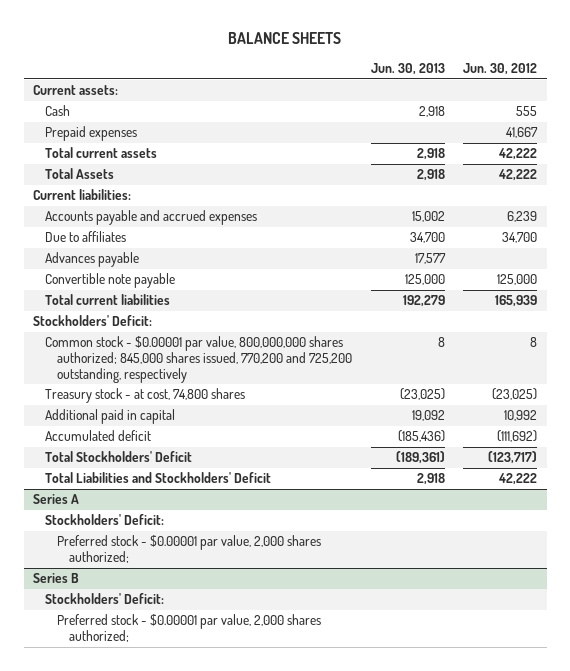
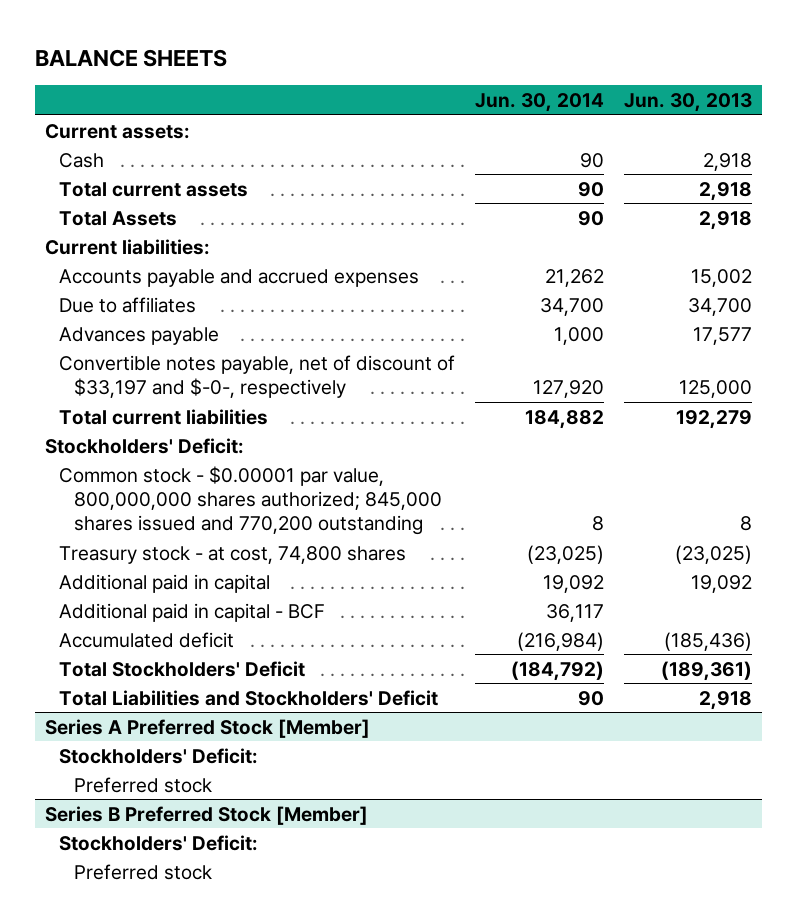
- | Jun. 30, 2013 | Jun. 30, 2012
+ | Jun. 30, 2014 | Jun. 30, 2013
- Prepaid expenses | | 41,667
- Convertible note payable | 125,000 | 125,000
+ Convertible notes payable, net of discount of $33,197 and $-0-, respectively | 127,920 | 125,000
- Common stock - $0.00001 par value, 800,000,000 shares authorized; 845,000 shares issued, 770,200 and 725,200 outstanding, respectively | 8 | 8
+ Common stock - $0.00001 par value, 800,000,000 shares authorized; 845,000 shares issued and 770,200 outstanding | 8 | 8
+ Additional paid in capital - BCF | 36,117 |
- Series A
+ Series A Preferred Stock [Member]
- Preferred stock - $0.00001 par value, 2,000 shares authorized;
- Series B
+ Preferred stock
+ Series B Preferred Stock [Member]
- Preferred stock - $0.00001 par value, 2,000 shares authorized;
+ Preferred stock

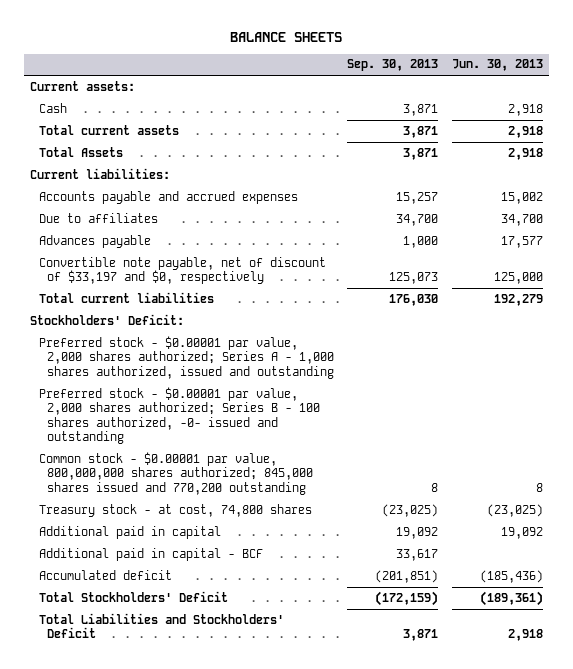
- | Jun. 30, 2014 | Jun. 30, 2013
+ | Sep. 30, 2013 | Jun. 30, 2013
- Convertible notes payable, net of discount of $33,197 and $-0-, respectively | 127,920 | 125,000
+ Convertible note payable, net of discount of $33,197 and $0, respectively | 125,073 | 125,000
+ Preferred stock - $0.00001 par value, 2,000 shares authorized; Series A - 1,000 shares authorized, issued and outstanding
+ Preferred stock - $0.00001 par value, 2,000 shares authorized; Series B - 100 shares authorized, -0- issued and outstanding
- Series A Preferred Stock [Member]
- Stockholders' Deficit:
- Preferred stock
- Series B Preferred Stock [Member]
- Stockholders' Deficit:
- Preferred stock

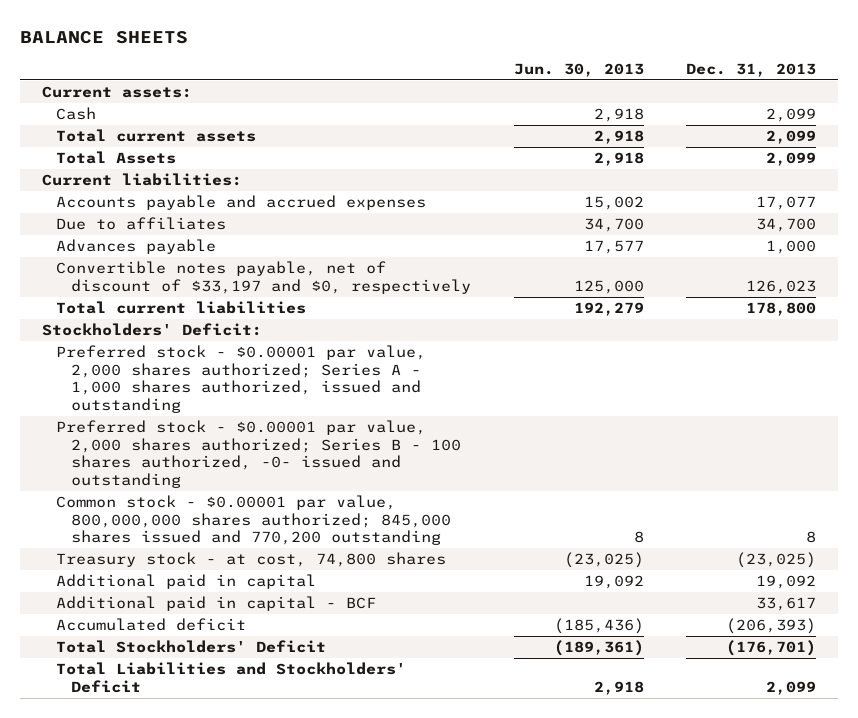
- | Sep. 30, 2013 | Jun. 30, 2013
+ | Jun. 30, 2013 | Dec. 31, 2013
- Convertible note payable, net of discount of $33,197 and $0, respectively | 125,073 | 125,000
+ Convertible notes payable, net of discount of $33,197 and $0, respectively | 125,000 | 126,023

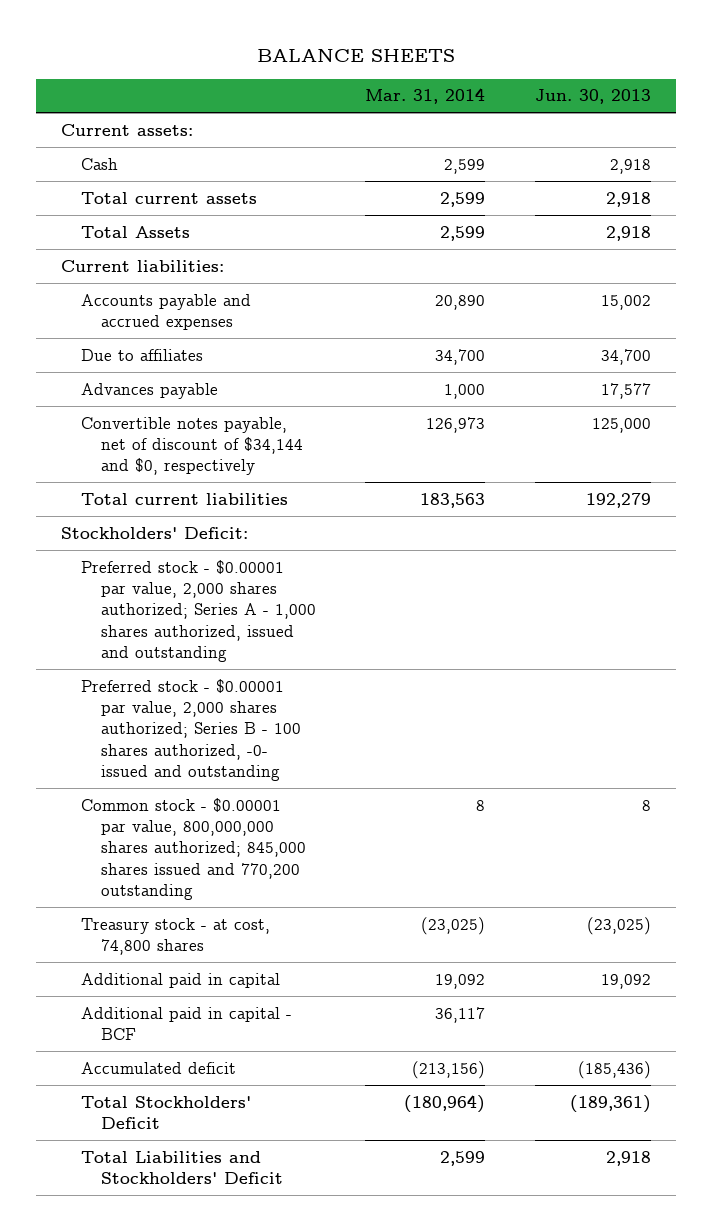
- | Jun. 30, 2013 | Dec. 31, 2013
+ | Mar. 31, 2014 | Jun. 30, 2013
- Convertible notes payable, net of discount of $33,197 and $0, respectively | 125,000 | 126,023
+ Convertible notes payable, net of discount of $34,144 and $0, respectively | 126,973 | 125,000

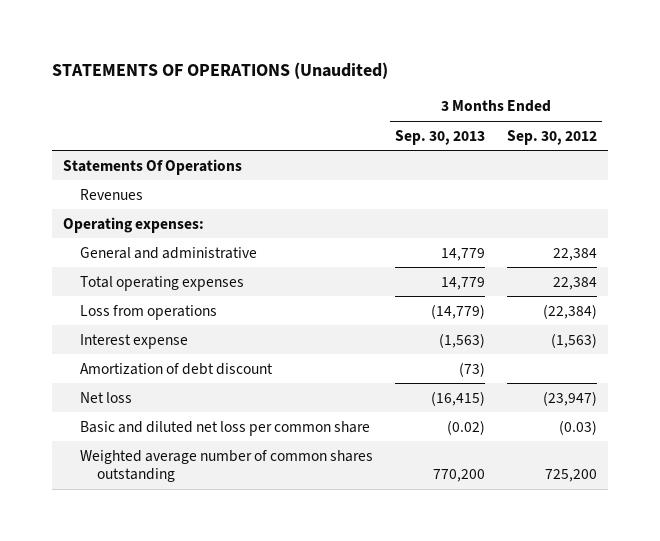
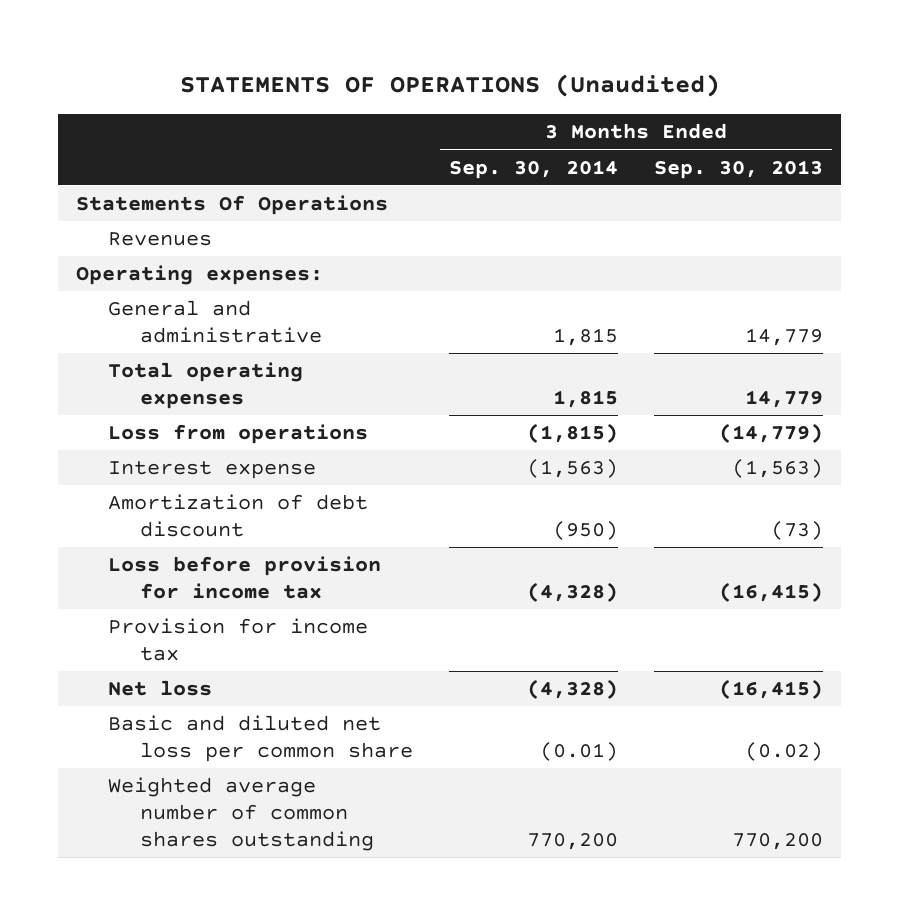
- | 3 Months Ended Sep. 30, 2013 | 3 Months Ended Sep. 30, 2012
+ | 3 Months Ended Sep. 30, 2014 | 3 Months Ended Sep. 30, 2013
+ Loss before provision for income tax | (4,328) | (16,415)
+ Provision for income tax

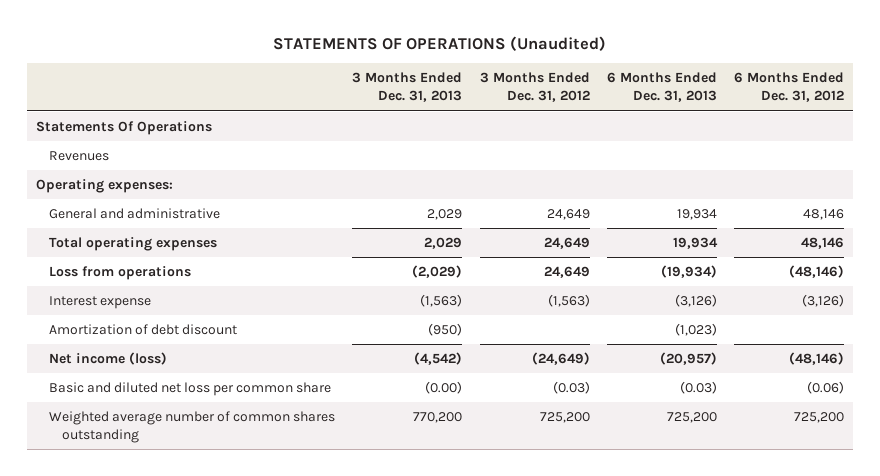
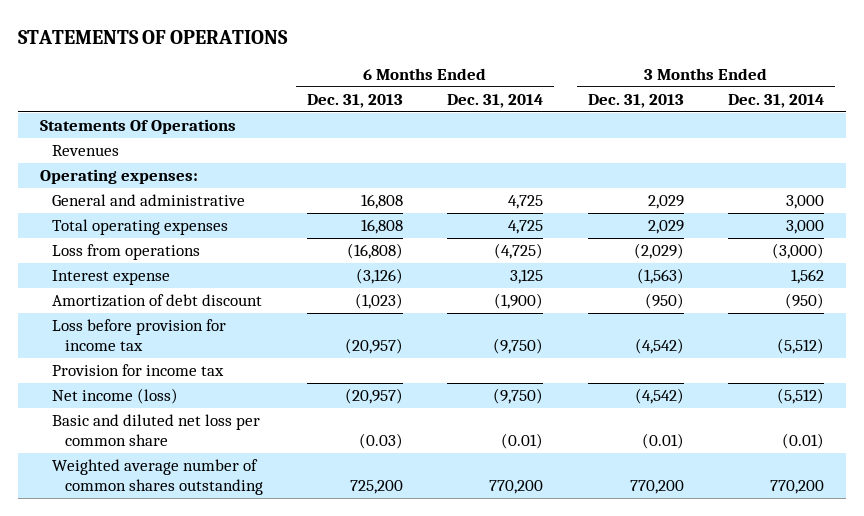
- STATEMENTS OF OPERATIONS (Unaudited)
+ STATEMENTS OF OPERATIONS
- | 3 Months Ended Dec. 31, 2013 | 3 Months Ended Dec. 31, 2012 | 6 Months Ended Dec. 31, 2013 | 6 Months Ended Dec. 31, 2012
+ | 6 Months Ended Dec. 31, 2013 | 6 Months Ended Dec. 31, 2014 | 3 Months Ended Dec. 31, 2013 | 3 Months Ended Dec. 31, 2014
- General and administrative | 2,029 | 24,649 | 19,934 | 48,146
- Total operating expenses | 2,029 | 24,649 | 19,934 | 48,146
- Loss from operations | (2,029) | 24,649 | (19,934) | (48,146)
+ General and administrative | 16,808 | 4,725 | 2,029 | 3,000
+ Total operating expenses | 16,808 | 4,725 | 2,029 | 3,000
+ Loss from operations | (16,808) | (4,725) | (2,029) | (3,000)
+ Loss before provision for income tax | (20,957) | (9,750) | (4,542) | (5,512)
+ Provision for income tax
- Basic and diluted net loss per common share | (0.00) | (0.03) | (0.03) | (0.06)
+ Basic and diluted net loss per common share | (0.03) | (0.01) | (0.01) | (0.01)

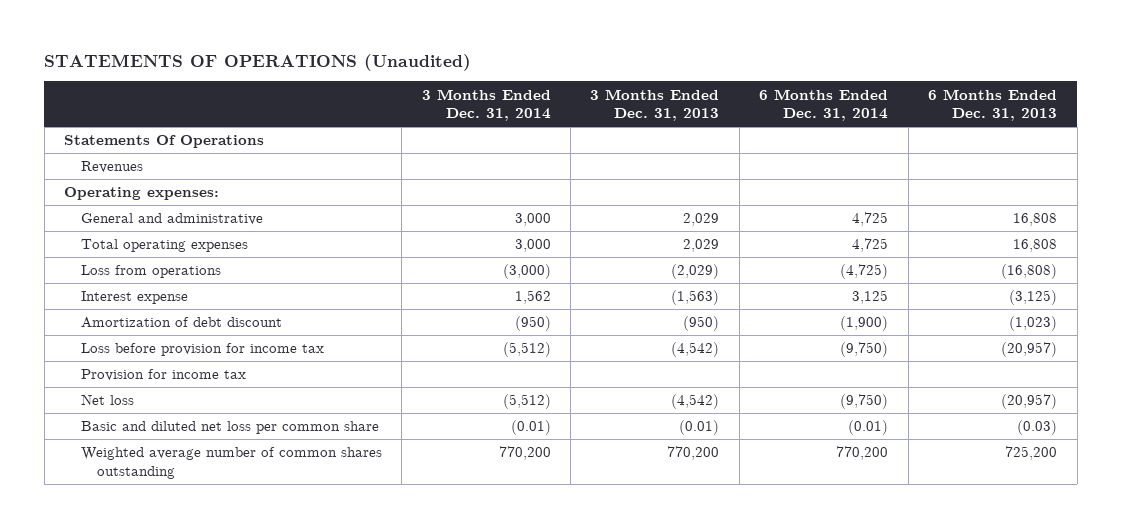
- STATEMENTS OF OPERATIONS
+ STATEMENTS OF OPERATIONS (Unaudited)
- | 6 Months Ended Dec. 31, 2013 | 6 Months Ended Dec. 31, 2014 | 3 Months Ended Dec. 31, 2013 | 3 Months Ended Dec. 31, 2014
+ | 3 Months Ended Dec. 31, 2014 | 3 Months Ended Dec. 31, 2013 | 6 Months Ended Dec. 31, 2014 | 6 Months Ended Dec. 31, 2013
- Interest expense | (3,126) | 3,125 | (1,563) | 1,562
+ Interest expense | 1,562 | (1,563) | 3,125 | (3,125)
- Net income (loss) | (20,957) | (9,750) | (4,542) | (5,512)
+ Net loss | (5,512) | (4,542) | (9,750) | (20,957)

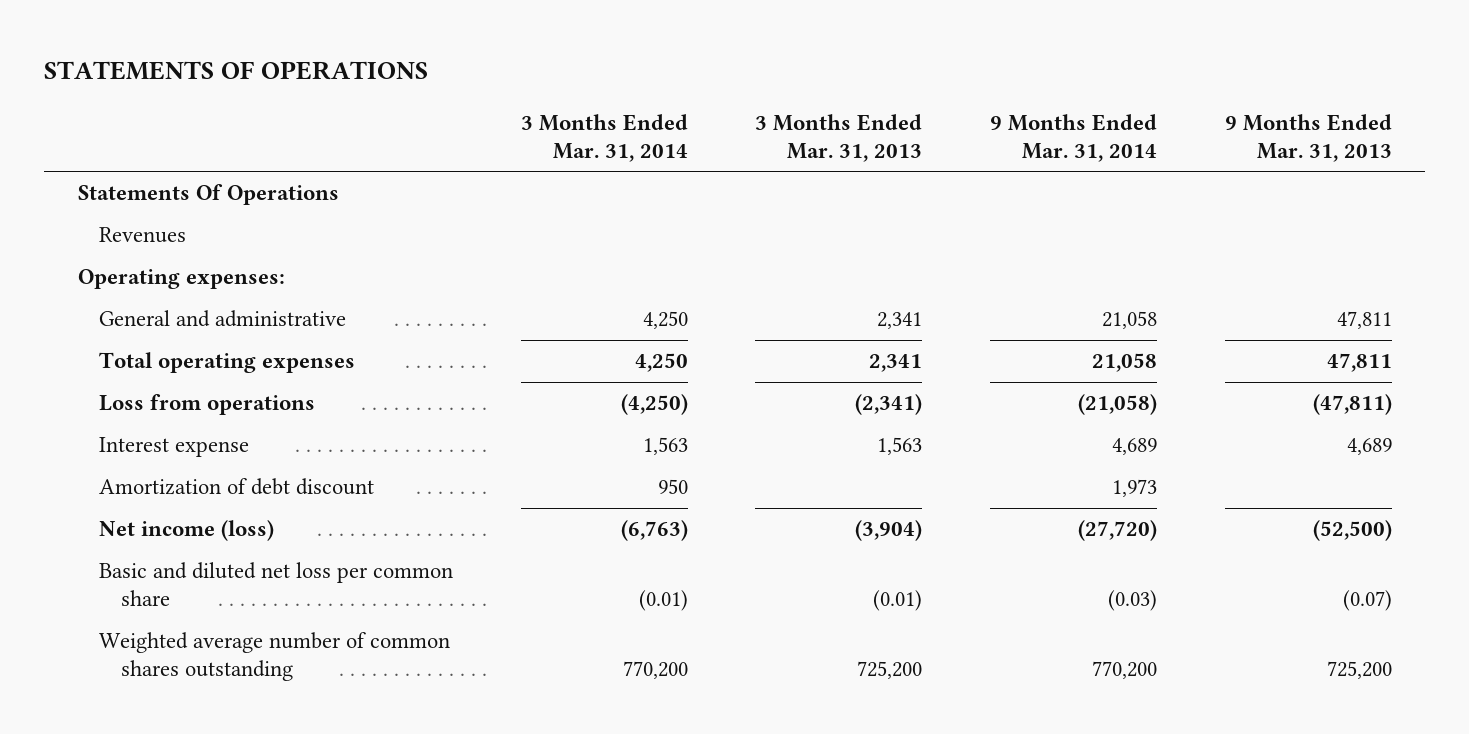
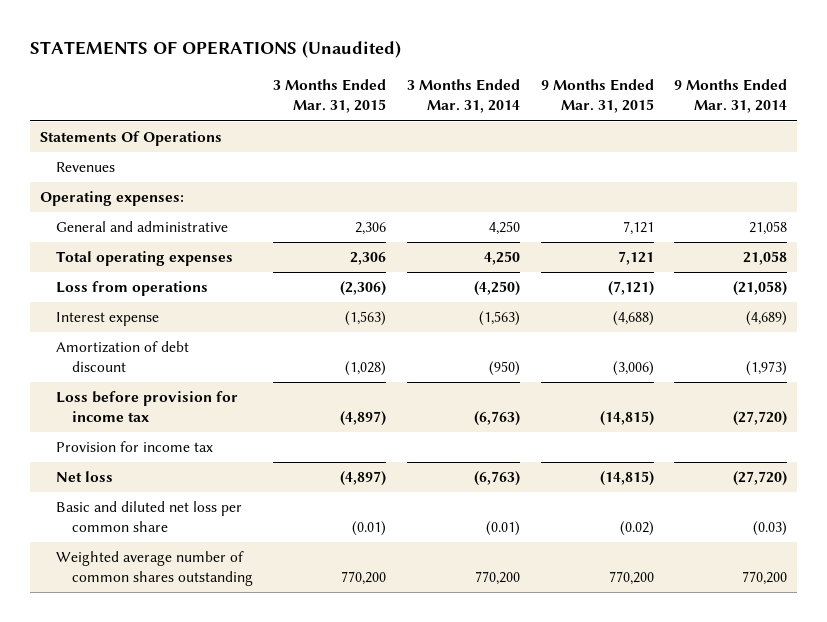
- STATEMENTS OF OPERATIONS
+ STATEMENTS OF OPERATIONS (Unaudited)
- | 3 Months Ended Mar. 31, 2014 | 3 Months Ended Mar. 31, 2013 | 9 Months Ended Mar. 31, 2014 | 9 Months Ended Mar. 31, 2013
+ | 3 Months Ended Mar. 31, 2015 | 3 Months Ended Mar. 31, 2014 | 9 Months Ended Mar. 31, 2015 | 9 Months Ended Mar. 31, 2014
- Interest expense | 1,563 | 1,563 | 4,689 | 4,689
- Amortization of debt discount | 950 | | 1,973 |
- Net income (loss) | (6,763) | (3,904) | (27,720) | (52,500)
+ Interest expense | (1,563) | (1,563) | (4,688) | (4,689)
+ Amortization of debt discount | (1,028) | (950) | (3,006) | (1,973)
+ Loss before provision for income tax | (4,897) | (6,763) | (14,815) | (27,720)
+ Provision for income tax
+ Net loss | (4,897) | (6,763) | (14,815) | (27,720)

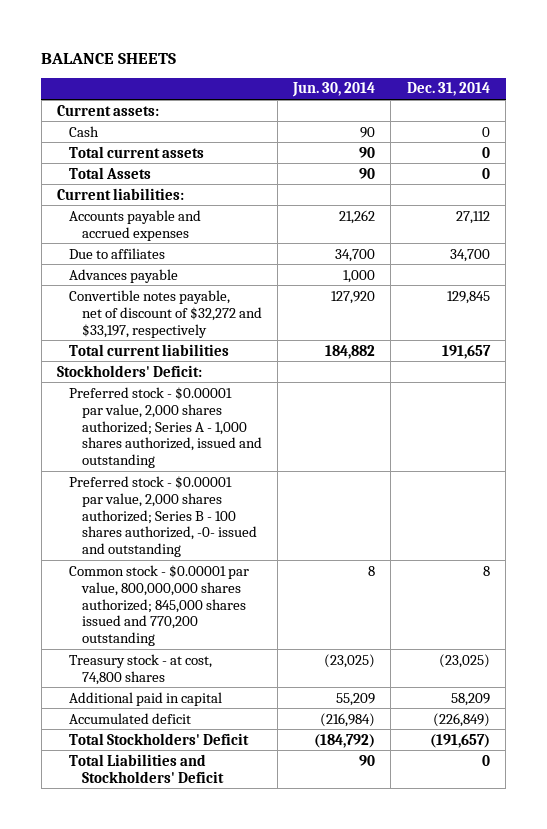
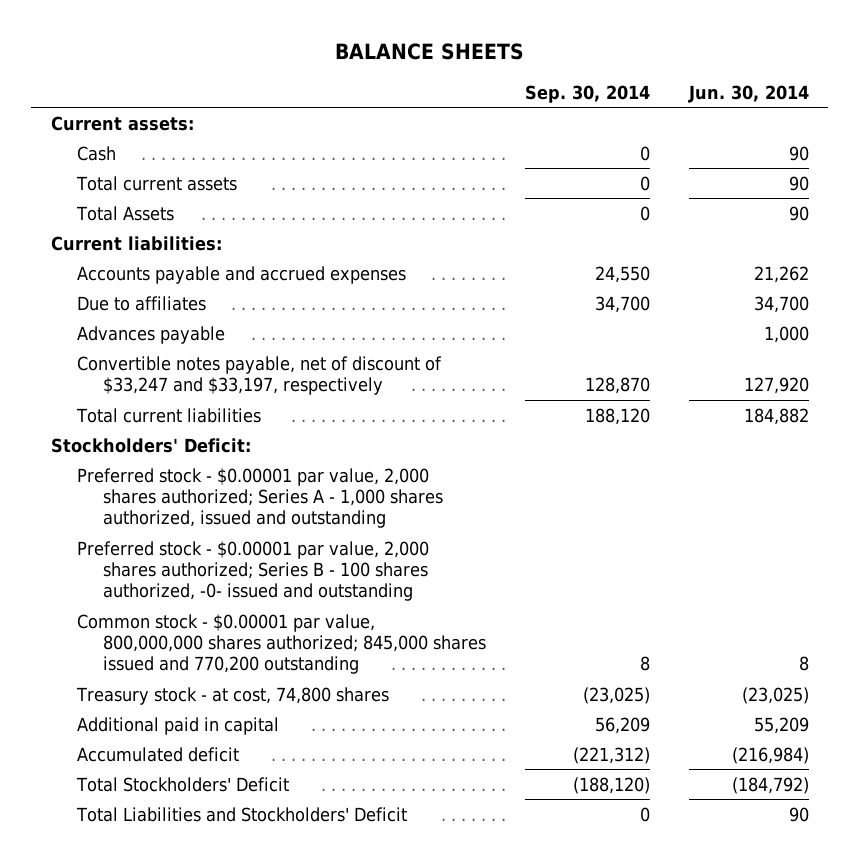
- | Jun. 30, 2014 | Dec. 31, 2014
+ | Sep. 30, 2014 | Jun. 30, 2014
- Convertible notes payable, net of discount of $32,272 and $33,197, respectively | 127,920 | 129,845
+ Convertible notes payable, net of discount of $33,247 and $33,197, respectively | 128,870 | 127,920

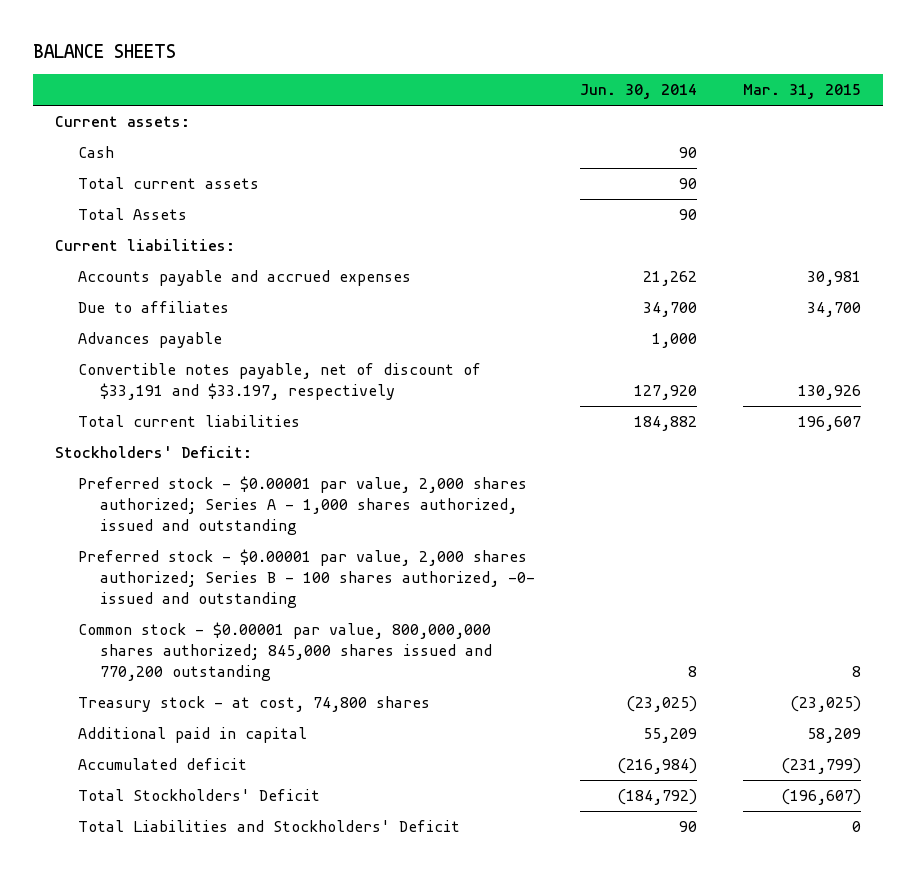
- | Sep. 30, 2014 | Jun. 30, 2014
+ | Jun. 30, 2014 | Mar. 31, 2015
- Convertible notes payable, net of discount of $33,247 and $33,197, respectively | 128,870 | 127,920
+ Convertible notes payable, net of discount of $33,191 and $33.197, respectively | 127,920 | 130,926

